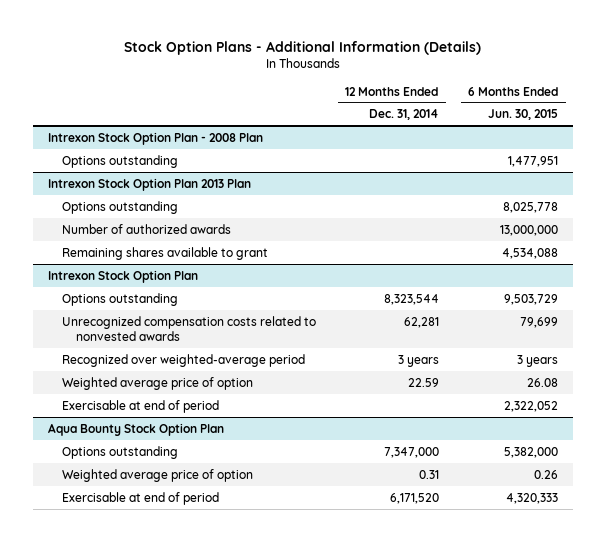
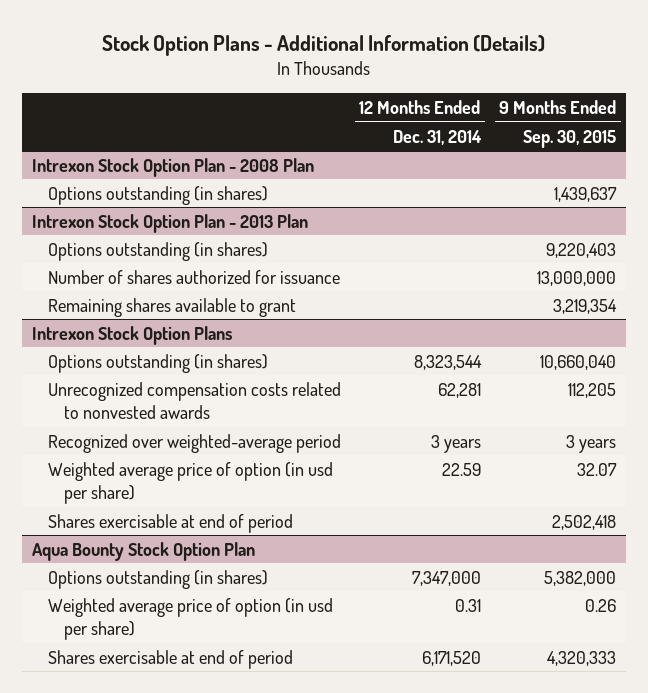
- | 12 Months Ended Dec. 31, 2014 | 6 Months Ended Jun. 30, 2015
+ | 12 Months Ended Dec. 31, 2014 | 9 Months Ended Sep. 30, 2015
@ Intrexon Stock Option Plan - 2008 Plan
- Options outstanding | | 1,477,951
- Intrexon Stock Option Plan 2013 Plan
- Options outstanding | | 8,025,778
- Number of authorized awards | | 13,000,000
@ Intrexon Stock Option Plan - 2008 Plan
+ Options outstanding (in shares) | | 1,439,637
+ Intrexon Stock Option Plan - 2013 Plan
+ Options outstanding (in shares) | | 9,220,403
+ Number of shares authorized for issuance | | 13,000,000
- Intrexon Stock Option Plan
- Options outstanding | 8,323,544 | 9,503,729
+ Intrexon Stock Option Plans
+ Options outstanding (in shares) | 8,323,544 | 10,660,040
- Weighted average price of option | 22.59 | 26.08
- Exercisable at end of period | | 2,322,052
+ Weighted average price of option (in usd per share) | 22.59 | 32.07
+ Shares exercisable at end of period | | 2,502,418
@ Aqua Bounty Stock Option Plan
- Options outstanding | 7,347,000 | 5,382,000
- Weighted average price of option | 0.31 | 0.26
- Exercisable at end of period | 6,171,520 | 4,320,333
+ Options outstanding (in shares) | 7,347,000 | 5,382,000
+ Weighted average price of option (in usd per share) | 0.31 | 0.26
+ Shares exercisable at end of period | 6,171,520 | 4,320,333

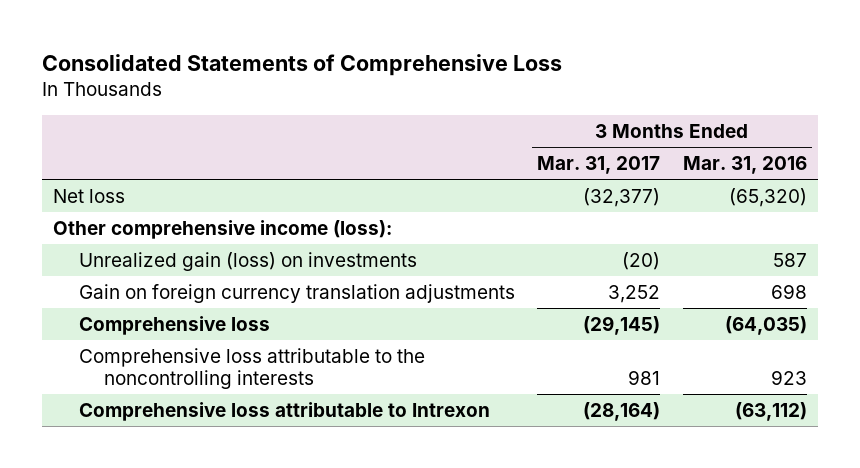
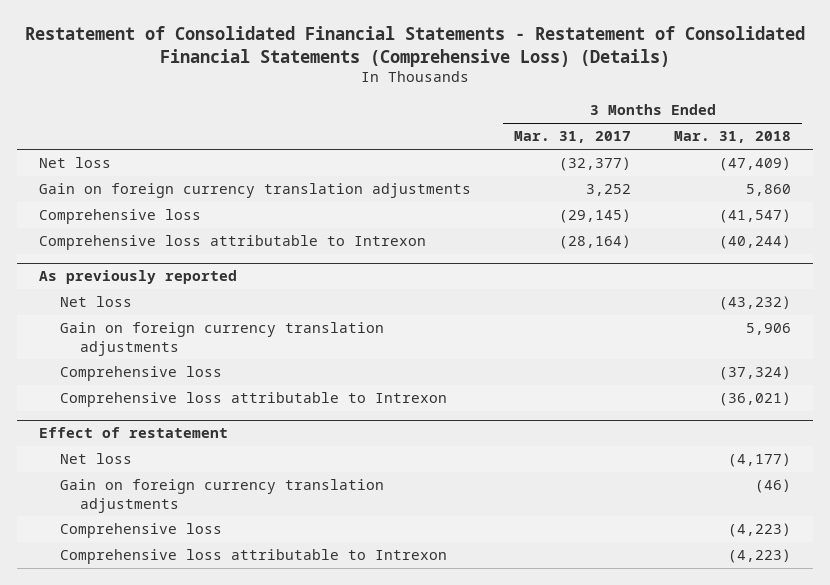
- Consolidated Statements of Comprehensive Loss
+ Restatement of Consolidated Financial Statements - Restatement of Consolidated Financial Statements (Comprehensive Loss) (Details)
- | 3 Months Ended Mar. 31, 2017 | 3 Months Ended Mar. 31, 2016
+ | 3 Months Ended Mar. 31, 2017 | 3 Months Ended Mar. 31, 2018
- Other comprehensive income (loss):
- Unrealized gain (loss) on investments | (20) | 587
- Comprehensive loss attributable to the noncontrolling interests | 981 | 923
+ As previously reported
+ Net loss | | (43,232)
+ Gain on foreign currency translation adjustments | | 5,906
+ Comprehensive loss | | (37,324)
+ Comprehensive loss attributable to Intrexon | | (36,021)
+ Effect of restatement
+ Net loss | | (4,177)
+ Gain on foreign currency translation adjustments | | (46)
+ Comprehensive loss | | (4,223)
+ Comprehensive loss attributable to Intrexon | | (4,223)

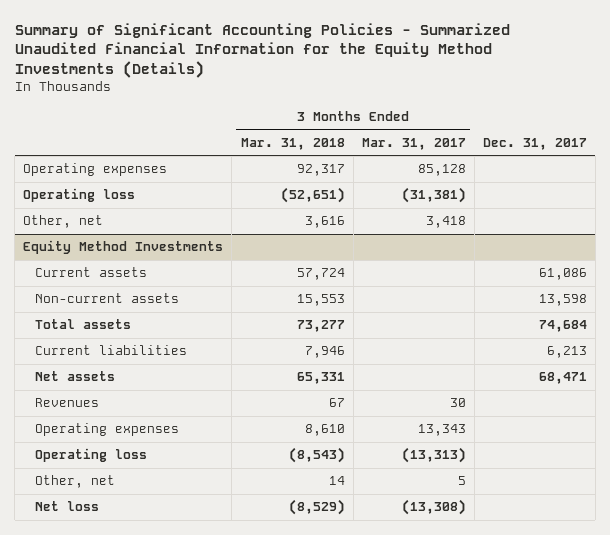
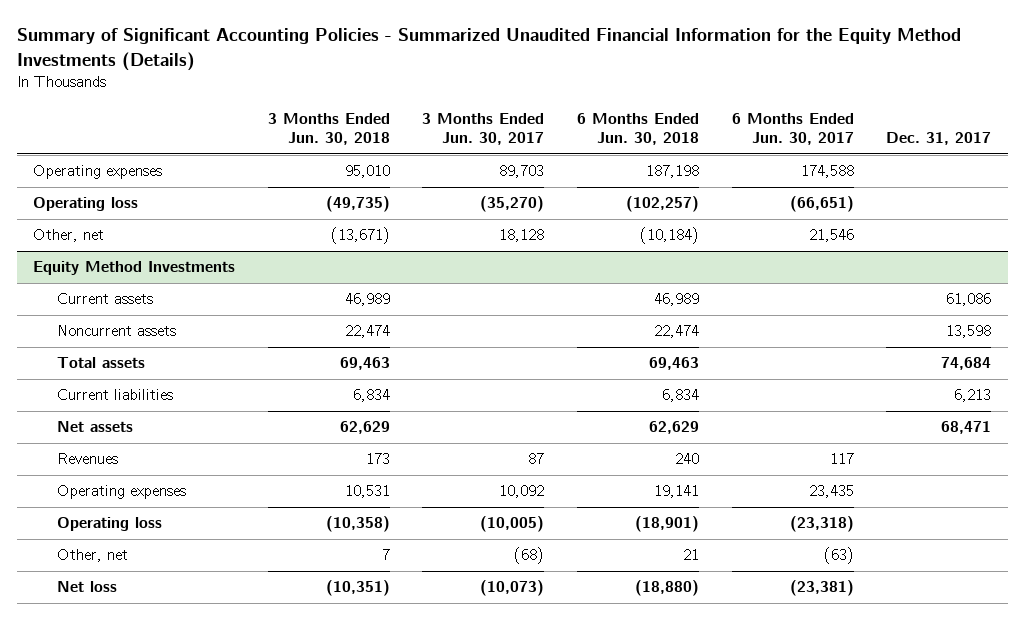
- | 3 Months Ended Mar. 31, 2018 | 3 Months Ended Mar. 31, 2017 | Dec. 31, 2017
+ | 3 Months Ended Jun. 30, 2018 | 3 Months Ended Jun. 30, 2017 | 6 Months Ended Jun. 30, 2018 | 6 Months Ended Jun. 30, 2017 | Dec. 31, 2017
@ Equity Method Investments
- Non-current assets | 15,553 | | 13,598
+ Noncurrent assets | 22,474 | | 22,474 | | 13,598

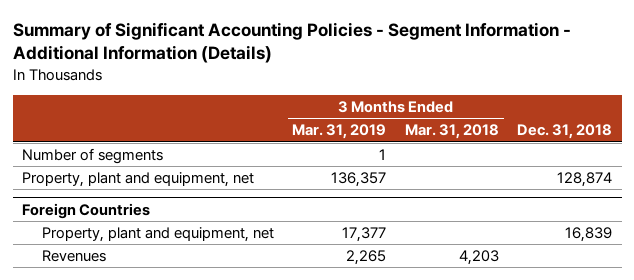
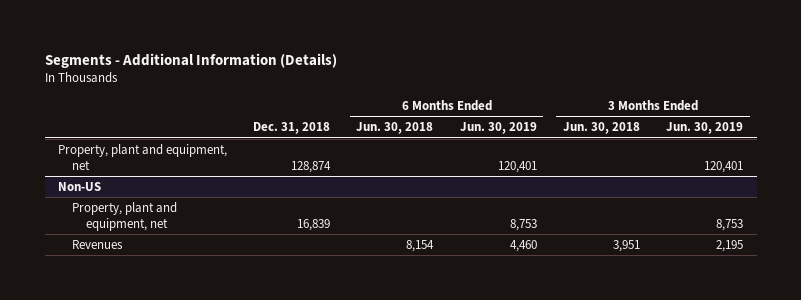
- Summary of Significant Accounting Policies - Segment Information - Additional Information (Details)
+ Segments - Additional Information (Details)
- | 3 Months Ended Mar. 31, 2019 | 3 Months Ended Mar. 31, 2018 | Dec. 31, 2018
+ | Dec. 31, 2018 | 6 Months Ended Jun. 30, 2018 | 6 Months Ended Jun. 30, 2019 | 3 Months Ended Jun. 30, 2018 | 3 Months Ended Jun. 30, 2019
- Number of segments | 1 | |
- Foreign Countries
+ Non-US

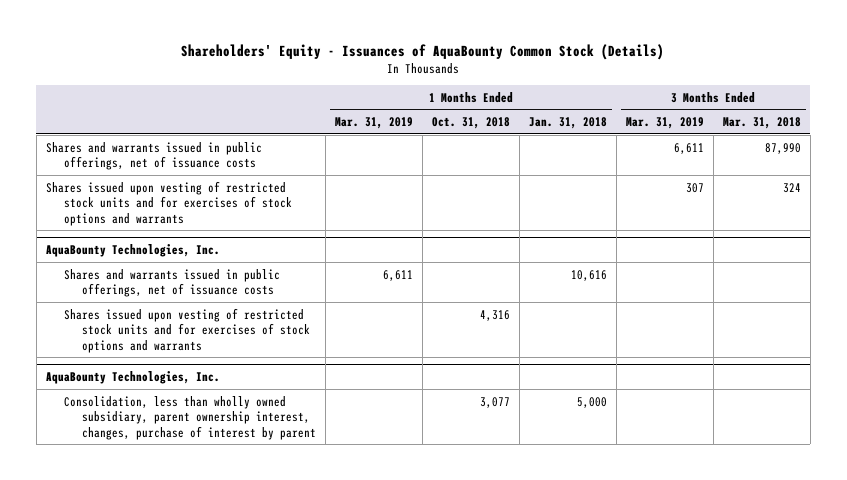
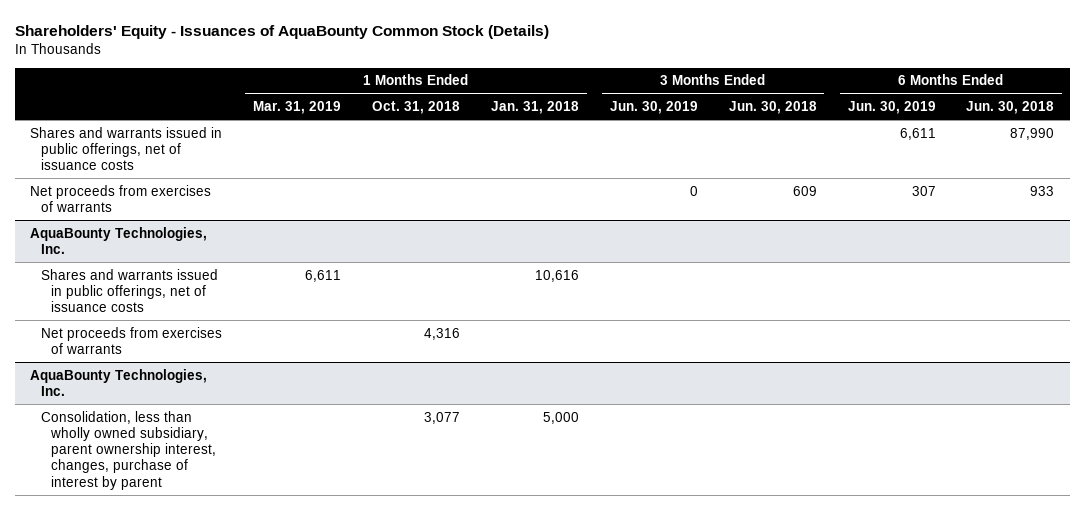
- | 1 Months Ended Mar. 31, 2019 | 1 Months Ended Oct. 31, 2018 | 1 Months Ended Jan. 31, 2018 | 3 Months Ended Mar. 31, 2019 | 3 Months Ended Mar. 31, 2018
+ | 1 Months Ended Mar. 31, 2019 | 1 Months Ended Oct. 31, 2018 | 1 Months Ended Jan. 31, 2018 | 3 Months Ended Jun. 30, 2019 | 3 Months Ended Jun. 30, 2018 | 6 Months Ended Jun. 30, 2019 | 6 Months Ended Jun. 30, 2018
- Shares issued upon vesting of restricted stock units and for exercises of stock options and warrants | | | | 307 | 324
+ Net proceeds from exercises of warrants | | | | 0 | 609 | 307 | 933
@ AquaBounty Technologies, Inc.
- Shares issued upon vesting of restricted stock units and for exercises of stock options and warrants | | 4,316 | | |
+ Net proceeds from exercises of warrants | | 4,316 | | | | |

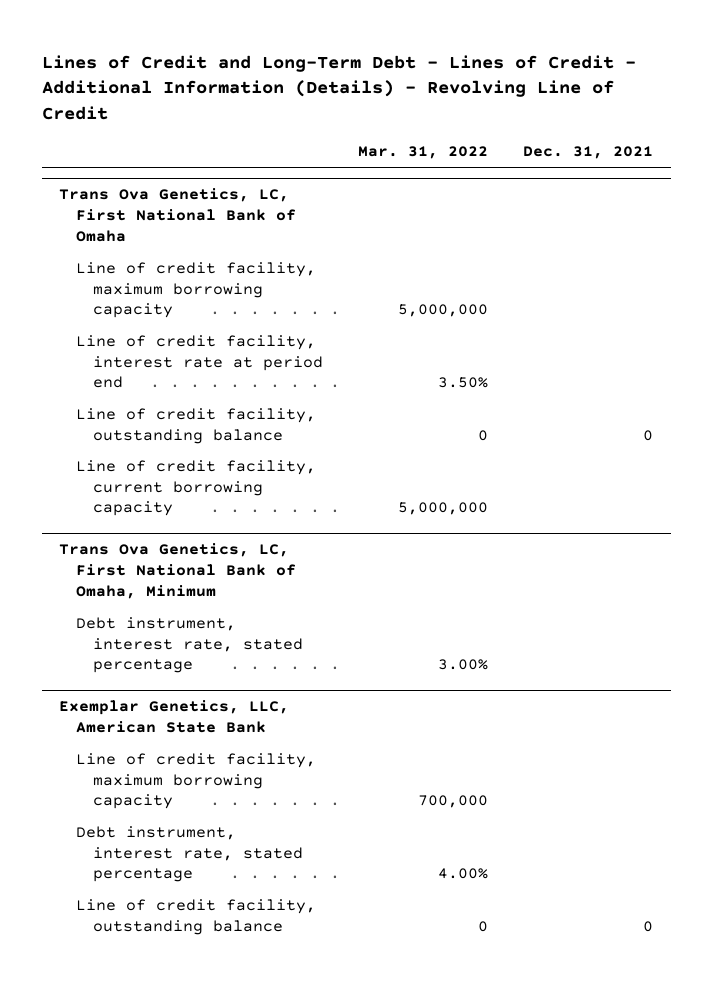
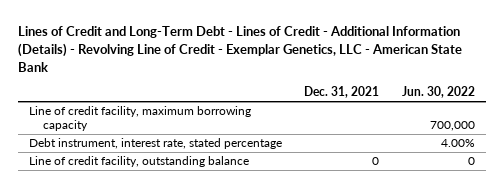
- Lines of Credit and Long-Term Debt - Lines of Credit - Additional Information (Details) - Revolving Line of Credit
+ Lines of Credit and Long-Term Debt - Lines of Credit - Additional Information (Details) - Revolving Line of Credit - Exemplar Genetics, LLC - American State Bank
- | Mar. 31, 2022 | Dec. 31, 2021
+ | Dec. 31, 2021 | Jun. 30, 2022
- Trans Ova Genetics, LC, First National Bank of Omaha
- Line of credit facility, maximum borrowing capacity | 5,000,000 |
- Line of credit facility, interest rate at period end | 3.50% |
- Line of credit facility, outstanding balance | 0 | 0
- Line of credit facility, current borrowing capacity | 5,000,000 |
- Trans Ova Genetics, LC, First National Bank of Omaha, Minimum
- Debt instrument, interest rate, stated percentage | 3.00% |
- Exemplar Genetics, LLC, American State Bank
- Line of credit facility, maximum borrowing capacity | 700,000 |
- Debt instrument, interest rate, stated percentage | 4.00% |
- Line of credit facility, outstanding balance | 0 | 0
+ Line of credit facility, maximum borrowing capacity | | 700,000
+ Debt instrument, interest rate, stated percentage | | 4.00%
+ Line of credit facility, outstanding balance | 0 | 0

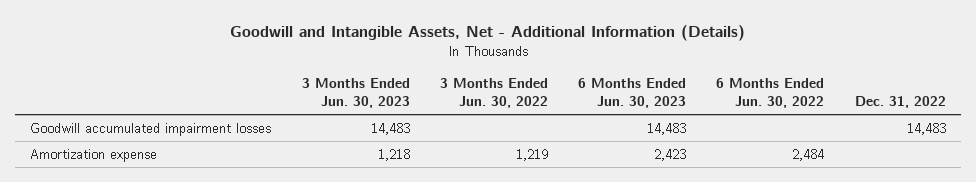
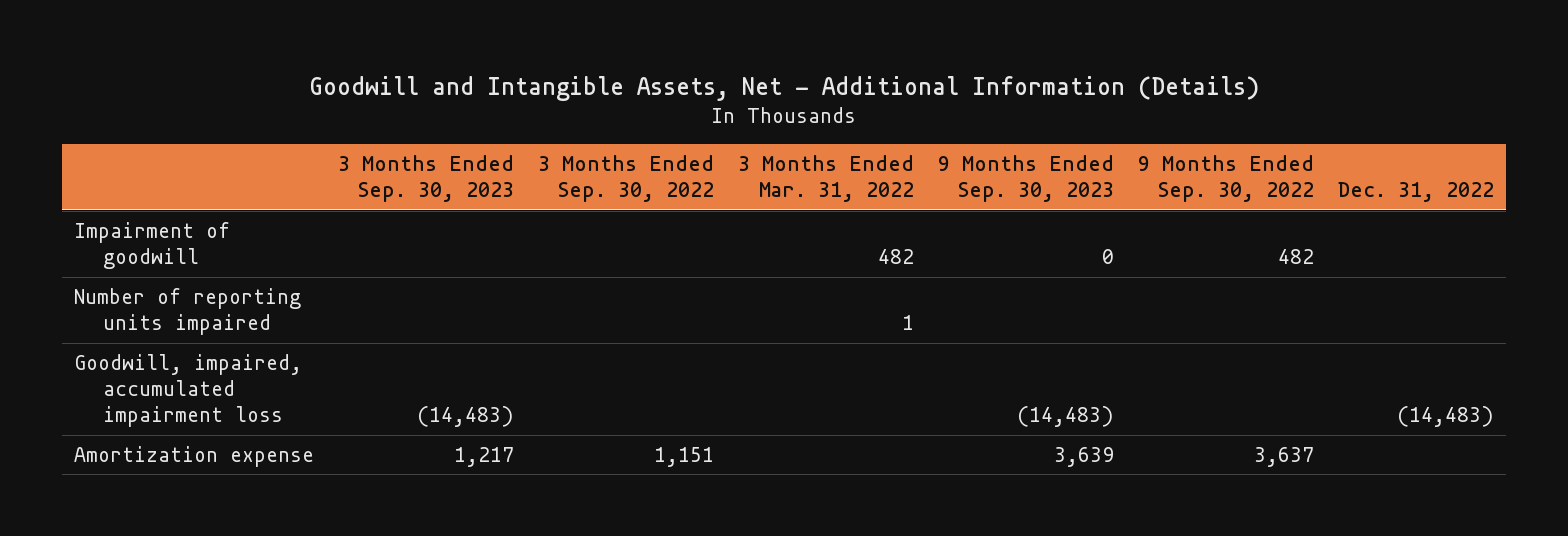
- | 3 Months Ended Jun. 30, 2023 | 3 Months Ended Jun. 30, 2022 | 6 Months Ended Jun. 30, 2023 | 6 Months Ended Jun. 30, 2022 | Dec. 31, 2022
+ | 3 Months Ended Sep. 30, 2023 | 3 Months Ended Sep. 30, 2022 | 3 Months Ended Mar. 31, 2022 | 9 Months Ended Sep. 30, 2023 | 9 Months Ended Sep. 30, 2022 | Dec. 31, 2022
- Goodwill accumulated impairment losses | 14,483 | | 14,483 | | 14,483
+ Impairment of goodwill | | | 482 | 0 | 482 |
+ Number of reporting units impaired | | | 1 | | |
+ Goodwill, impaired, accumulated impairment loss | (14,483) | | | (14,483) | | (14,483)

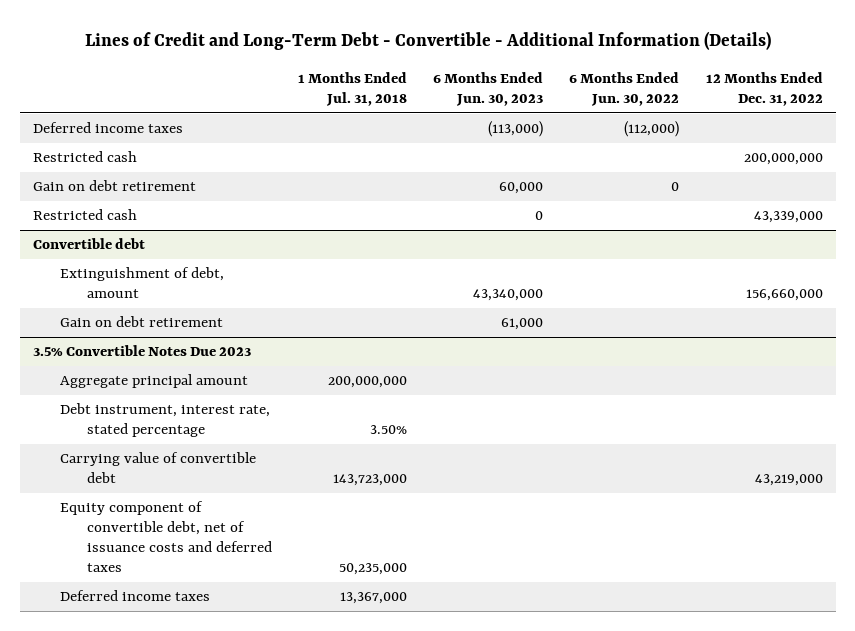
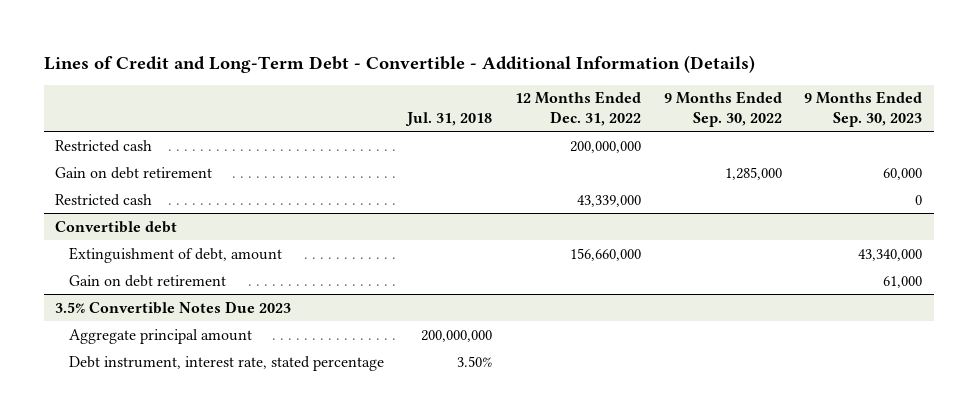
- | 1 Months Ended Jul. 31, 2018 | 6 Months Ended Jun. 30, 2023 | 6 Months Ended Jun. 30, 2022 | 12 Months Ended Dec. 31, 2022
+ | Jul. 31, 2018 | 12 Months Ended Dec. 31, 2022 | 9 Months Ended Sep. 30, 2022 | 9 Months Ended Sep. 30, 2023
- Deferred income taxes | | (113,000) | (112,000) |
@ 3.5% Convertible Notes Due 2023
- Carrying value of convertible debt | 143,723,000 | | | 43,219,000
- Equity component of convertible debt, net of issuance costs and deferred taxes | 50,235,000 | | |
- Deferred income taxes | 13,367,000 | | |

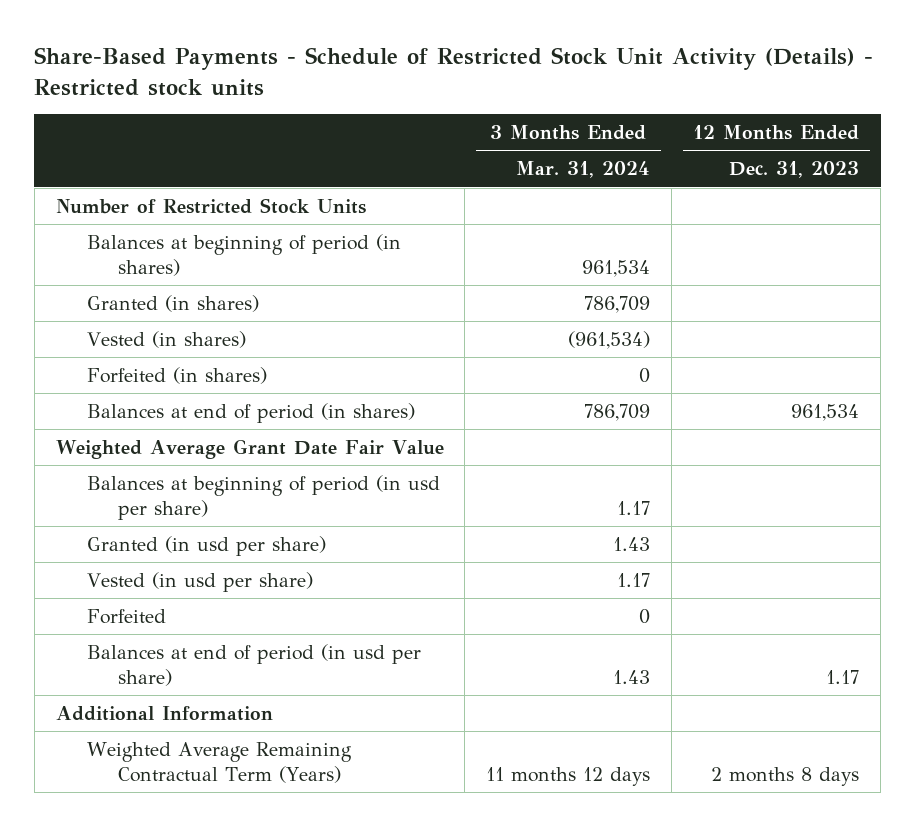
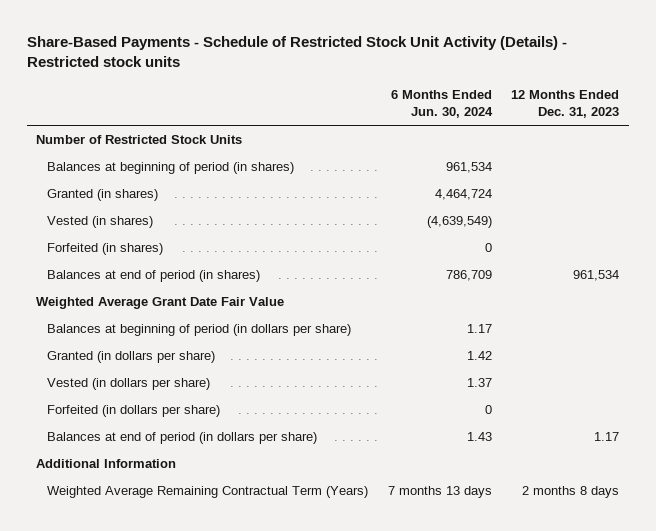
- | 3 Months Ended Mar. 31, 2024 | 12 Months Ended Dec. 31, 2023
+ | 6 Months Ended Jun. 30, 2024 | 12 Months Ended Dec. 31, 2023
- Balances at beginning of period (in usd per share) | 1.17 |
- Granted (in usd per share) | 1.43 |
- Vested (in usd per share) | 1.17 |
- Forfeited | 0 |
- Balances at end of period (in usd per share) | 1.43 | 1.17
+ Balances at beginning of period (in dollars per share) | 1.17 |
+ Granted (in dollars per share) | 1.42 |
+ Vested (in dollars per share) | 1.37 |
+ Forfeited (in dollars per share) | 0 |
+ Balances at end of period (in dollars per share) | 1.43 | 1.17

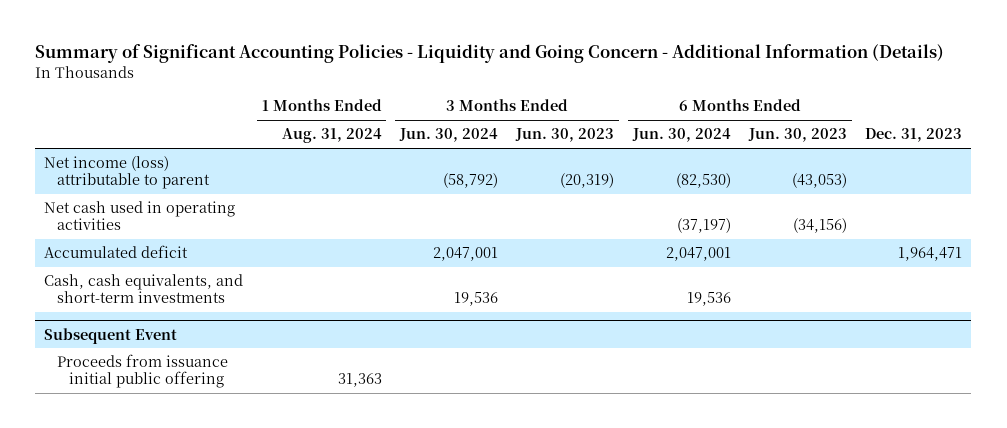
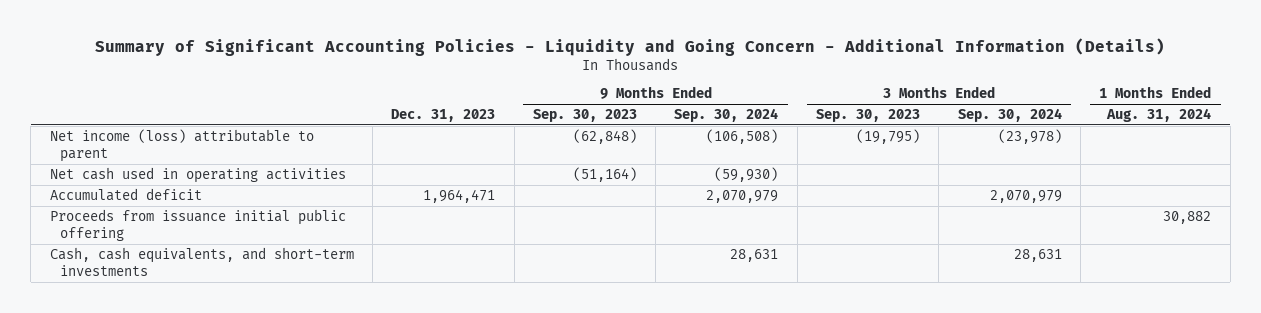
- | 1 Months Ended Aug. 31, 2024 | 3 Months Ended Jun. 30, 2024 | 3 Months Ended Jun. 30, 2023 | 6 Months Ended Jun. 30, 2024 | 6 Months Ended Jun. 30, 2023 | Dec. 31, 2023
+ | Dec. 31, 2023 | 9 Months Ended Sep. 30, 2023 | 9 Months Ended Sep. 30, 2024 | 3 Months Ended Sep. 30, 2023 | 3 Months Ended Sep. 30, 2024 | 1 Months Ended Aug. 31, 2024
+ Proceeds from issuance initial public offering | | | | | | 30,882
- Subsequent Event
- Proceeds from issuance initial public offering | 31,363 | | | | |

